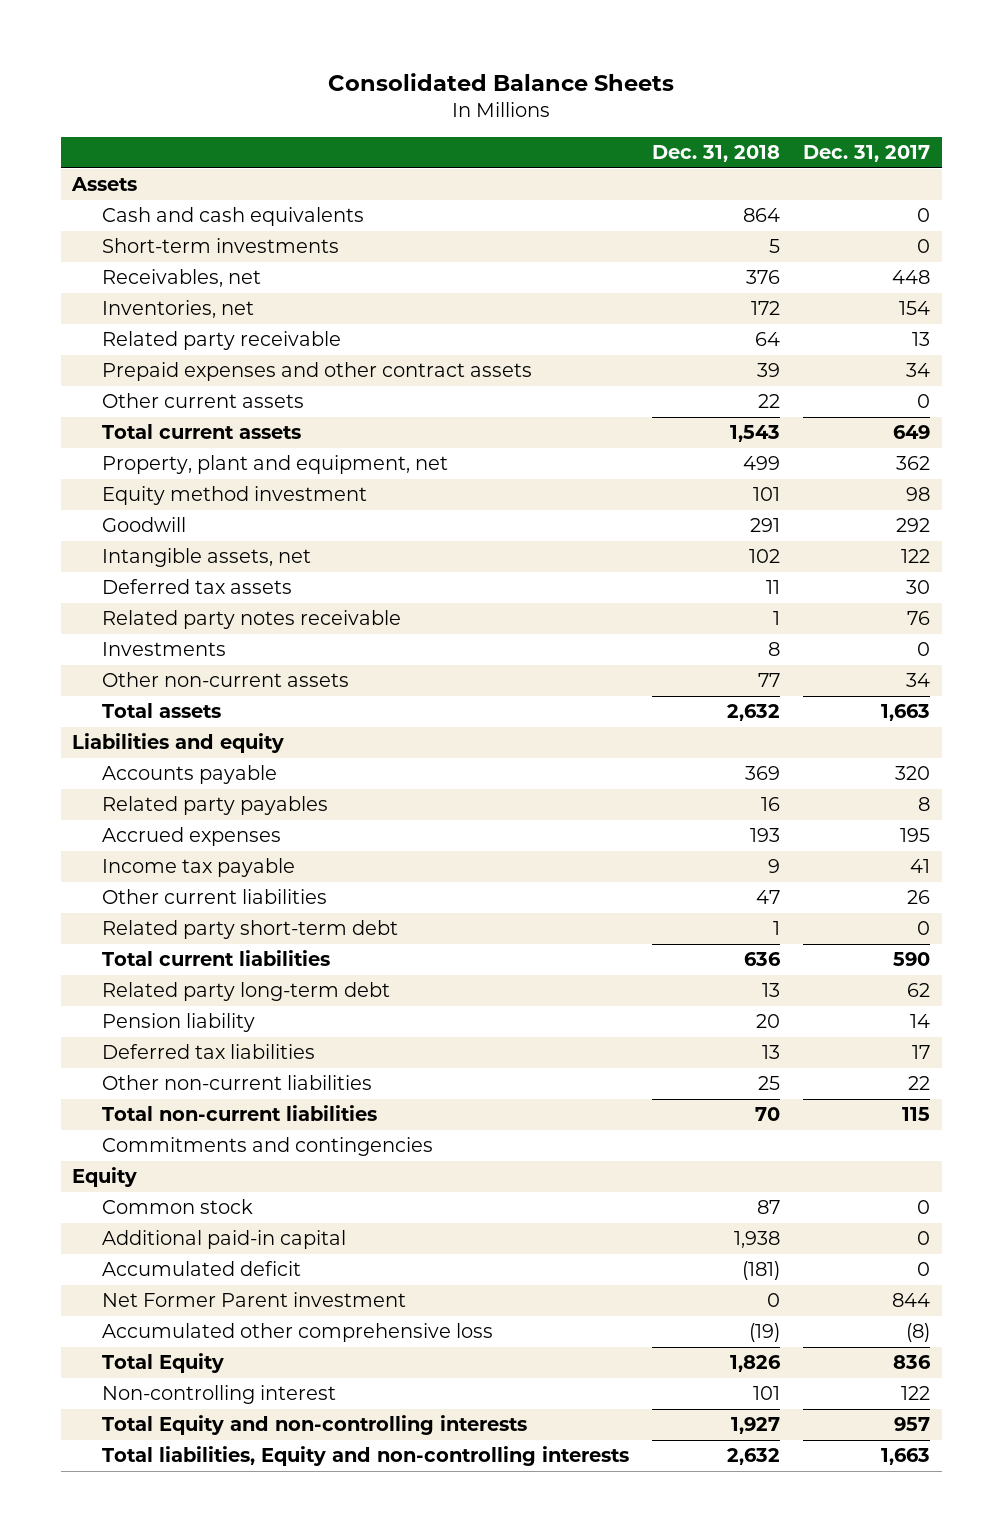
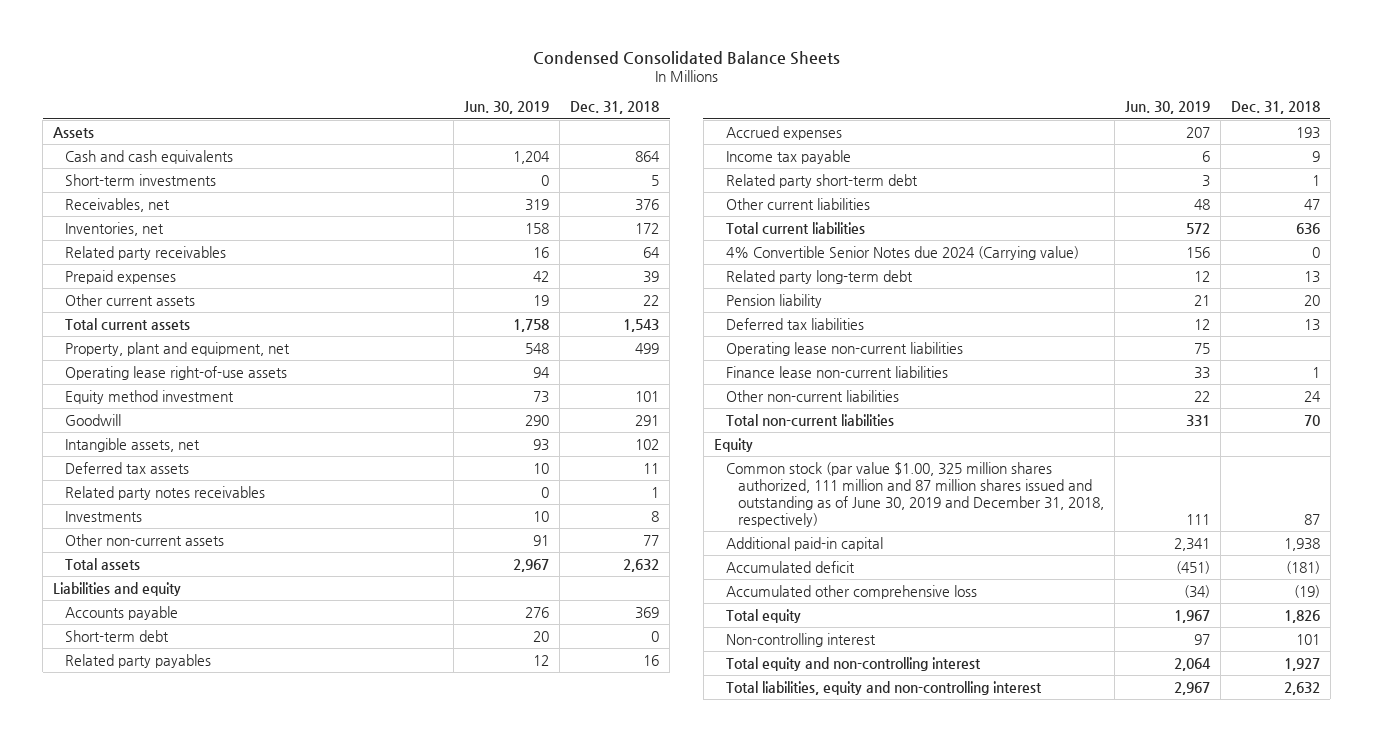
- Consolidated Balance Sheets
+ Condensed Consolidated Balance Sheets
- | Dec. 31, 2018 | Dec. 31, 2017
+ | Jun. 30, 2019 | Dec. 31, 2018
- Related party receivable | 64 | 13
- Prepaid expenses and other contract assets | 39 | 34
+ Related party receivables | 16 | 64
+ Prepaid expenses | 42 | 39
+ Operating lease right-of-use assets | 94 |
- Related party notes receivable | 1 | 76
+ Related party notes receivables | 0 | 1
+ Short-term debt | 20 | 0
moved down: Other current liabilities | 48 | 47
+ 4% Convertible Senior Notes due 2024 (Carrying value) | 156 | 0
- Other non-current liabilities | 25 | 22
+ Operating lease non-current liabilities | 75 |
+ Finance lease non-current liabilities | 33 | 1
+ Other non-current liabilities | 22 | 24
- Commitments and contingencies
- Common stock | 87 | 0
+ Common stock (par value $1.00, 325 million shares authorized, 111 million and 87 million shares issued and outstanding as of June 30, 2019 and December 31, 2018, respectively) | 111 | 87
- Net Former Parent investment | 0 | 844
- Total Equity | 1,826 | 836
+ Total equity | 1,967 | 1,826
- Total Equity and non-controlling interests | 1,927 | 957
- Total liabilities, Equity and non-controlling interests | 2,632 | 1,663
+ Total equity and non-controlling interest | 2,064 | 1,927
+ Total liabilities, equity and non-controlling interest | 2,967 | 2,632

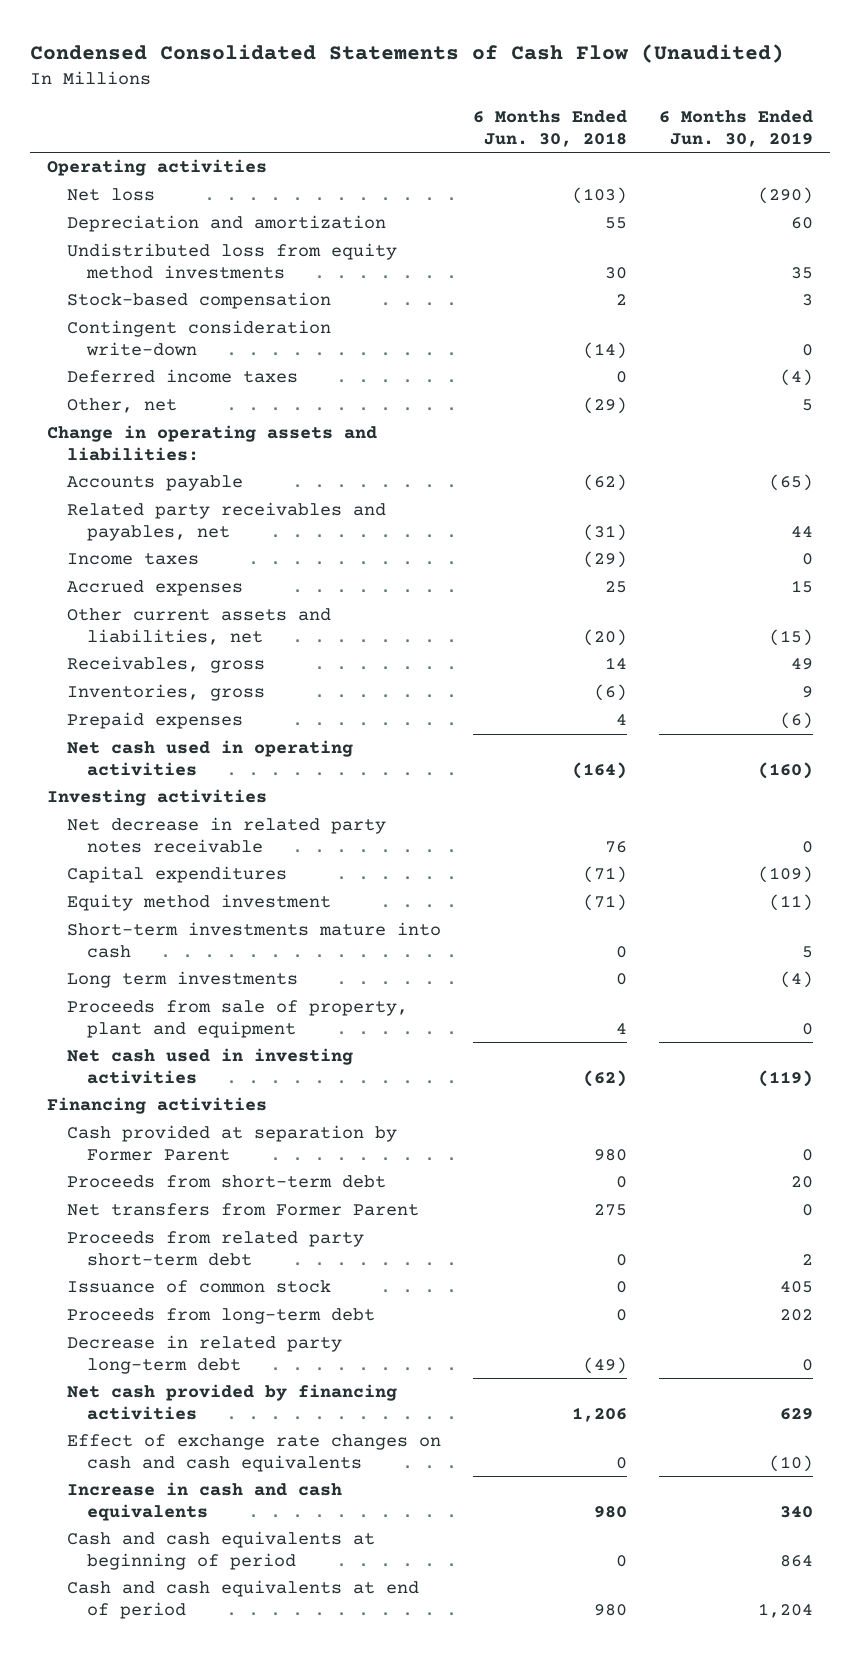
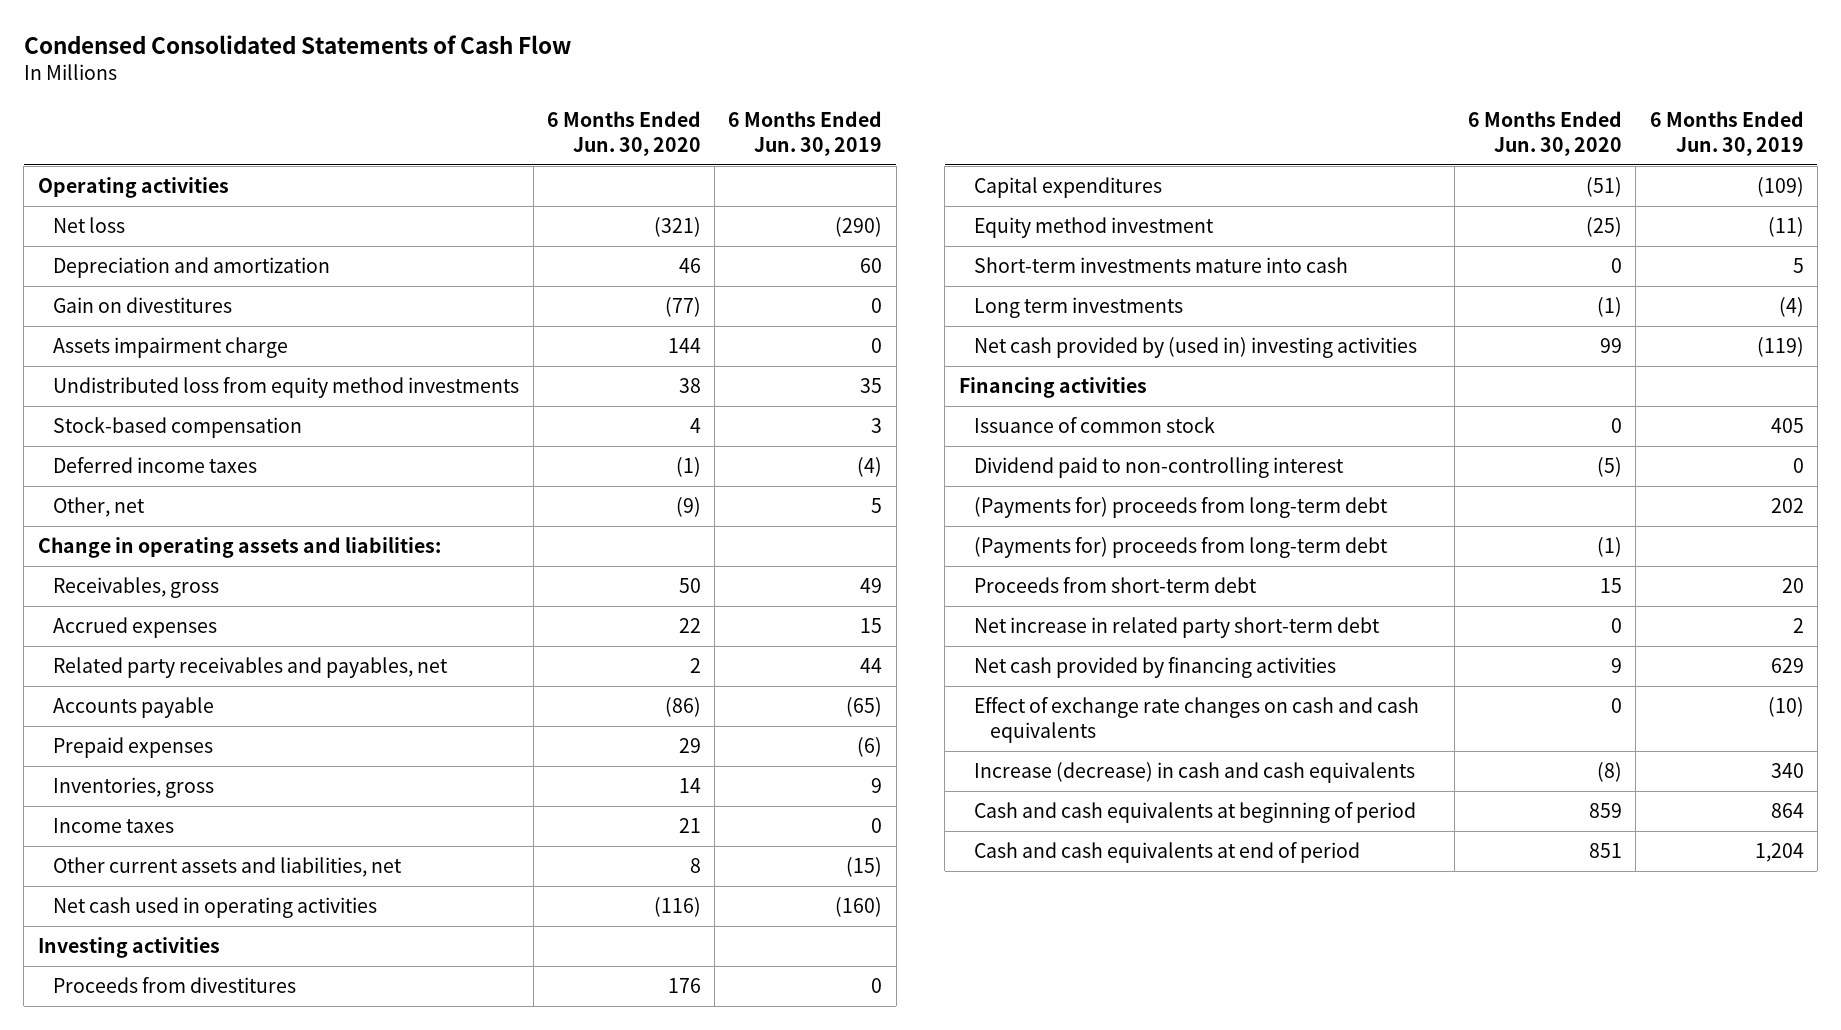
- Condensed Consolidated Statements of Cash Flow (Unaudited)
+ Condensed Consolidated Statements of Cash Flow
- | 6 Months Ended Jun. 30, 2018 | 6 Months Ended Jun. 30, 2019
+ | 6 Months Ended Jun. 30, 2020 | 6 Months Ended Jun. 30, 2019
+ Gain on divestitures | (77) | 0
+ Assets impairment charge | 144 | 0
- Contingent consideration write-down | (14) | 0
moved up: Receivables, gross | 50 | 49
moved up: Accrued expenses | 22 | 15
moved down: Accounts payable | (86) | (65)
moved up: Prepaid expenses | 29 | (6)
moved up: Inventories, gross | 14 | 9
- Net decrease in related party notes receivable | 76 | 0
+ Proceeds from divestitures | 176 | 0
- Proceeds from sale of property, plant and equipment | 4 | 0
- Net cash used in investing activities | (62) | (119)
+ Net cash provided by (used in) investing activities | 99 | (119)
- Cash provided at separation by Former Parent | 980 | 0
- Net transfers from Former Parent | 275 | 0
- Proceeds from related party short-term debt | 0 | 2
- Proceeds from long-term debt | 0 | 202
- Decrease in related party long-term debt | (49) | 0
+ Dividend paid to non-controlling interest | (5) | 0
+ (Payments for) proceeds from long-term debt | | 202
+ (Payments for) proceeds from long-term debt | (1) |
moved down: Proceeds from short-term debt | 15 | 20
+ Net increase in related party short-term debt | 0 | 2
- Increase in cash and cash equivalents | 980 | 340
+ Increase (decrease) in cash and cash equivalents | (8) | 340

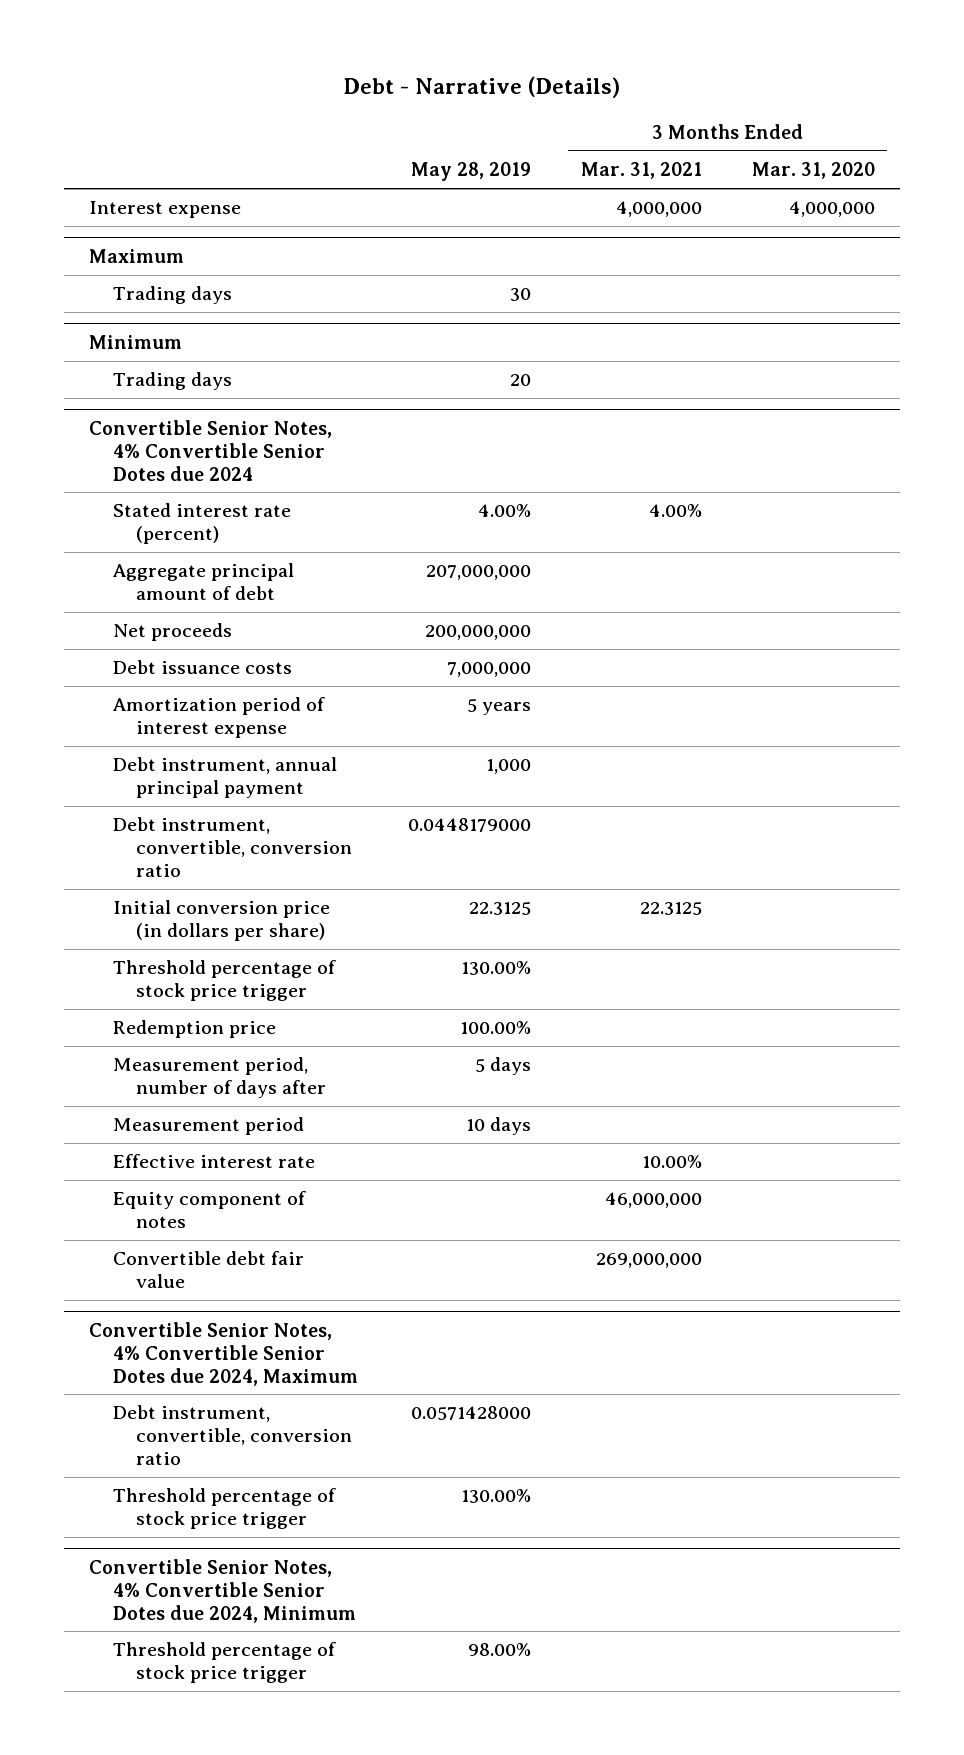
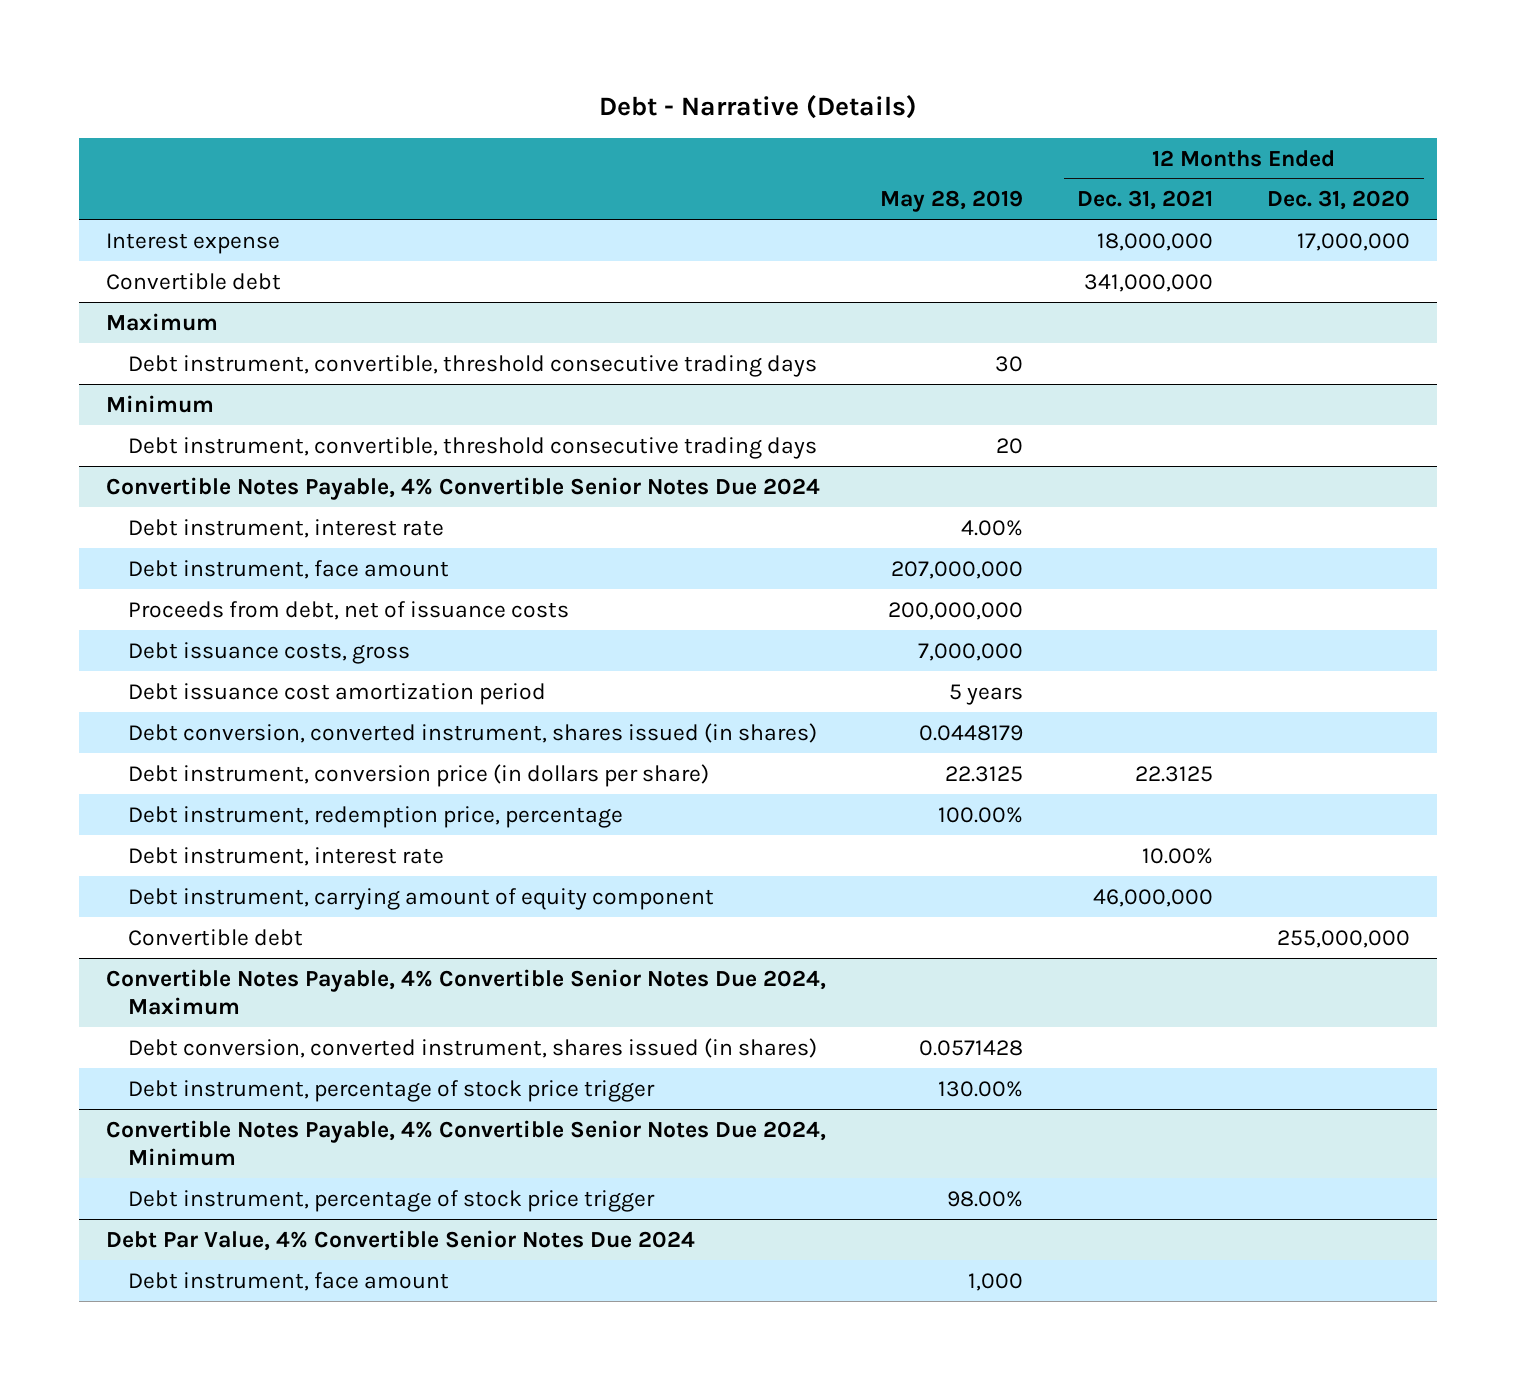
- | May 28, 2019 | 3 Months Ended Mar. 31, 2021 | 3 Months Ended Mar. 31, 2020
+ | May 28, 2019 | 12 Months Ended Dec. 31, 2021 | 12 Months Ended Dec. 31, 2020
+ Convertible debt | | 341,000,000 |
@ Maximum
- Trading days | 30 | |
+ Debt instrument, convertible, threshold consecutive trading days | 30 | |
@ Minimum
- Trading days | 20 | |
- Convertible Senior Notes, 4% Convertible Senior Dotes due 2024
- Stated interest rate (percent) | 4.00% | 4.00% |
- Aggregate principal amount of debt | 207,000,000 | |
- Net proceeds | 200,000,000 | |
- Debt issuance costs | 7,000,000 | |
- Amortization period of interest expense | 5 years | |
- Debt instrument, annual principal payment | 1,000 | |
- Debt instrument, convertible, conversion ratio | 0.0448179000 | |
- Initial conversion price (in dollars per share) | 22.3125 | 22.3125 |
- Threshold percentage of stock price trigger | 130.00% | |
- Redemption price | 100.00% | |
- Measurement period, number of days after | 5 days | |
- Measurement period | 10 days | |
- Effective interest rate | | 10.00% |
- Equity component of notes | | 46,000,000 |
- Convertible debt fair value | | 269,000,000 |
- Convertible Senior Notes, 4% Convertible Senior Dotes due 2024, Maximum
- Debt instrument, convertible, conversion ratio | 0.0571428000 | |
- Threshold percentage of stock price trigger | 130.00% | |
- Convertible Senior Notes, 4% Convertible Senior Dotes due 2024, Minimum
- Threshold percentage of stock price trigger | 98.00% | |
@ Minimum
+ Debt instrument, convertible, threshold consecutive trading days | 20 | |
+ Convertible Notes Payable, 4% Convertible Senior Notes Due 2024
+ Debt instrument, interest rate | 4.00% | |
+ Debt instrument, face amount | 207,000,000 | |
+ Proceeds from debt, net of issuance costs | 200,000,000 | |
+ Debt issuance costs, gross | 7,000,000 | |
+ Debt issuance cost amortization period | 5 years | |
+ Debt conversion, converted instrument, shares issued (in shares) | 0.0448179 | |
+ Debt instrument, conversion price (in dollars per share) | 22.3125 | 22.3125 |
+ Debt instrument, redemption price, percentage | 100.00% | |
+ Debt instrument, interest rate | | 10.00% |
+ Debt instrument, carrying amount of equity component | | 46,000,000 |
+ Convertible debt | | | 255,000,000
+ Convertible Notes Payable, 4% Convertible Senior Notes Due 2024, Maximum
+ Debt conversion, converted instrument, shares issued (in shares) | 0.0571428 | |
+ Debt instrument, percentage of stock price trigger | 130.00% | |
+ Convertible Notes Payable, 4% Convertible Senior Notes Due 2024, Minimum
+ Debt instrument, percentage of stock price trigger | 98.00% | |
+ Debt Par Value, 4% Convertible Senior Notes Due 2024
+ Debt instrument, face amount | 1,000 | |

